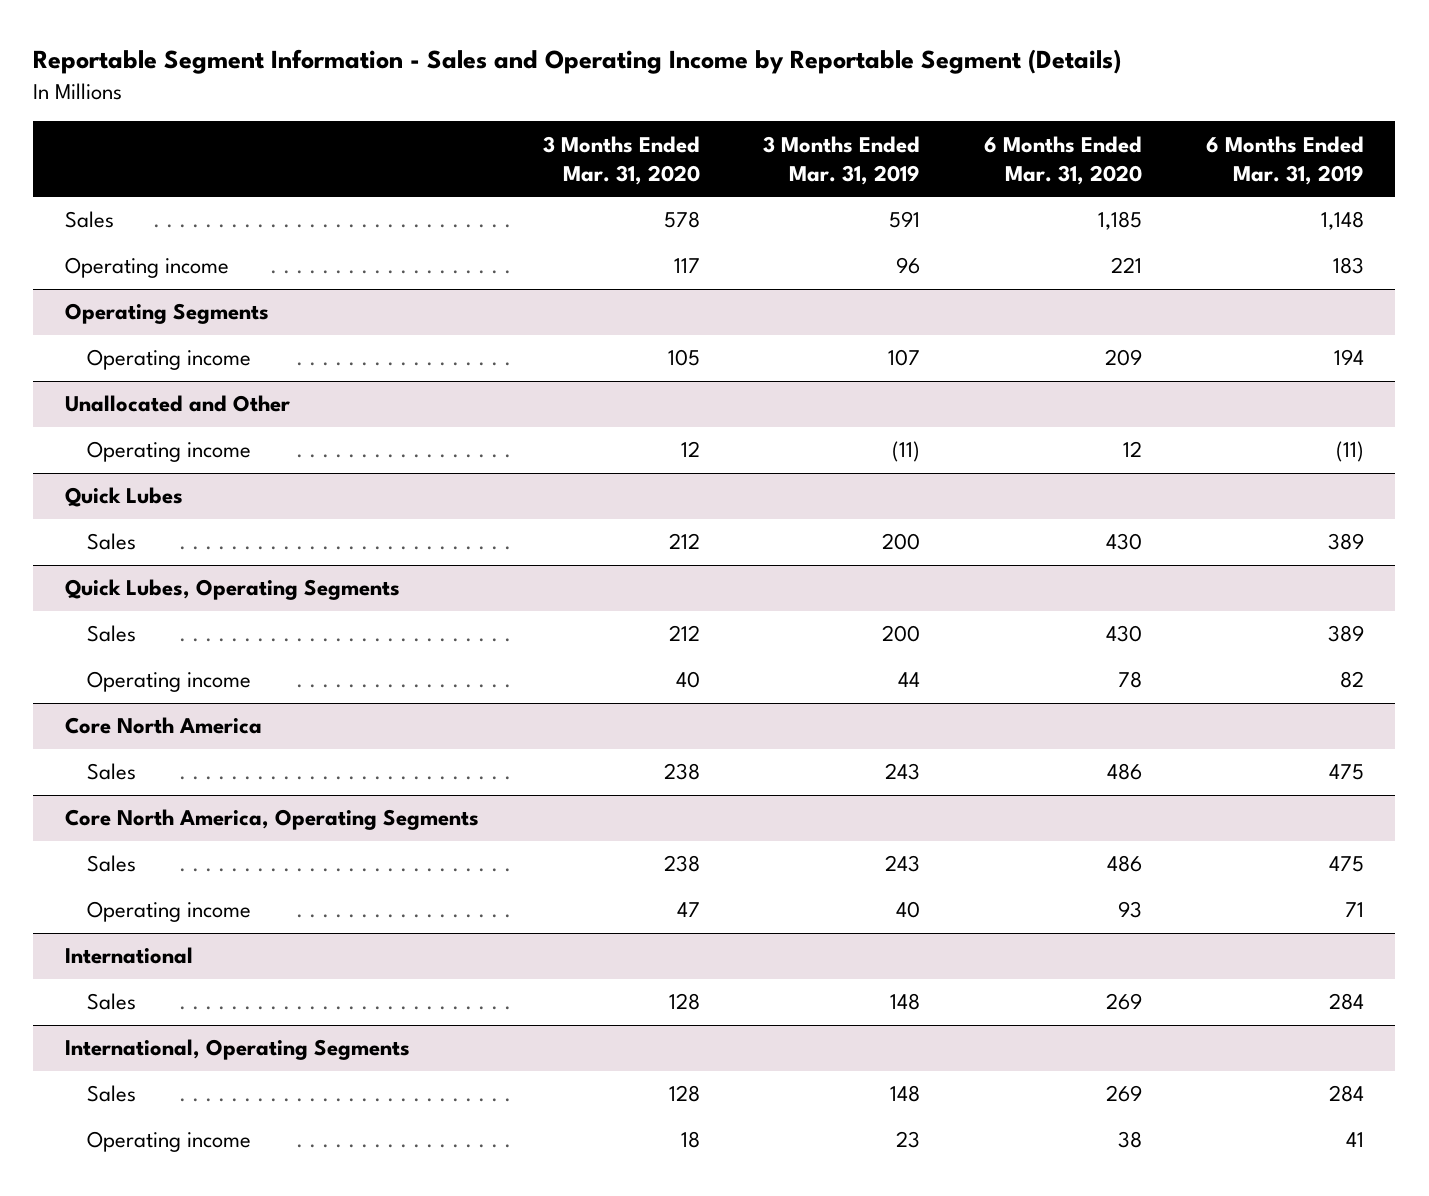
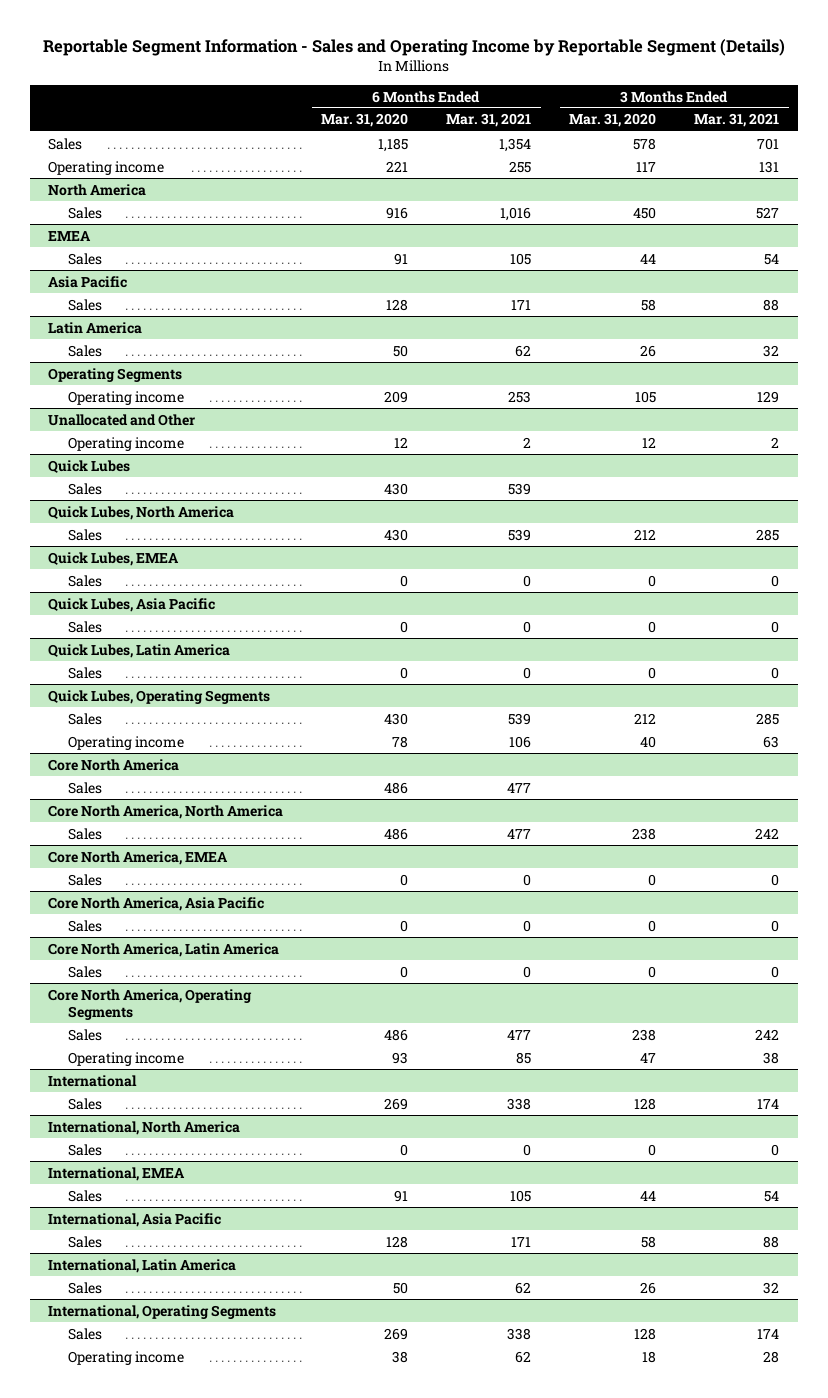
- | 3 Months Ended Mar. 31, 2020 | 3 Months Ended Mar. 31, 2019 | 6 Months Ended Mar. 31, 2020 | 6 Months Ended Mar. 31, 2019
+ | 6 Months Ended Mar. 31, 2020 | 6 Months Ended Mar. 31, 2021 | 3 Months Ended Mar. 31, 2020 | 3 Months Ended Mar. 31, 2021
+ North America
+ Sales | 916 | 1,016 | 450 | 527
+ EMEA
+ Sales | 91 | 105 | 44 | 54
+ Asia Pacific
+ Sales | 128 | 171 | 58 | 88
+ Latin America
+ Sales | 50 | 62 | 26 | 32
@ Quick Lubes
+ Sales | 430 | 539 | |
+ Quick Lubes, North America
+ Quick Lubes, EMEA
+ Sales | 0 | 0 | 0 | 0
+ Quick Lubes, Asia Pacific
+ Sales | 0 | 0 | 0 | 0
+ Quick Lubes, Latin America
+ Sales | 0 | 0 | 0 | 0
@ Core North America
+ Sales | 486 | 477 | |
+ Core North America, North America
+ Core North America, EMEA
+ Sales | 0 | 0 | 0 | 0
+ Core North America, Asia Pacific
+ Sales | 0 | 0 | 0 | 0
+ Core North America, Latin America
+ Sales | 0 | 0 | 0 | 0
+ International, North America
+ Sales | 0 | 0 | 0 | 0
+ International, EMEA
+ Sales | 91 | 105 | 44 | 54
+ International, Asia Pacific
+ Sales | 128 | 171 | 58 | 88
+ International, Latin America
+ Sales | 50 | 62 | 26 | 32

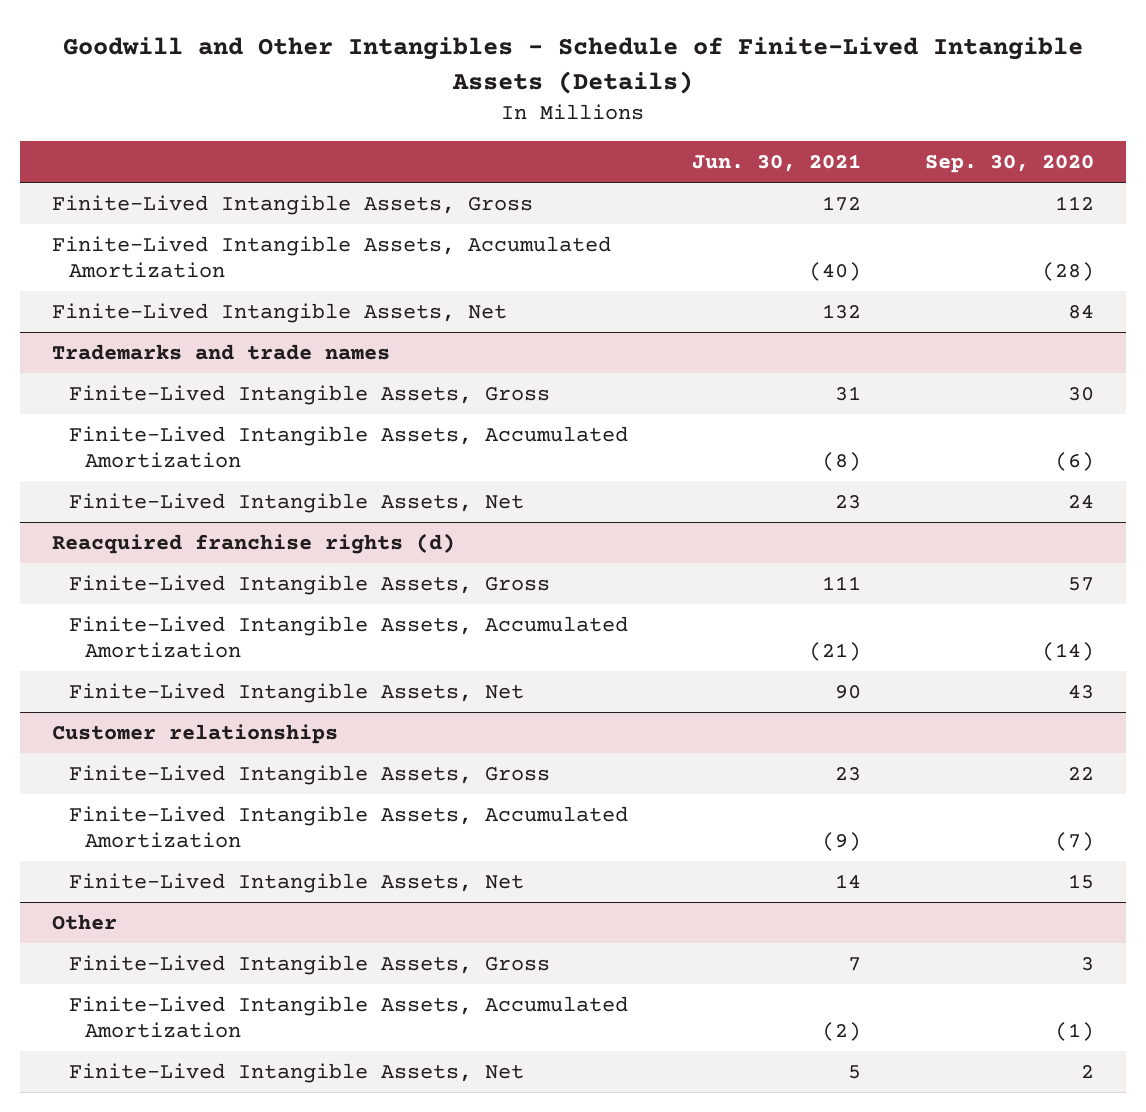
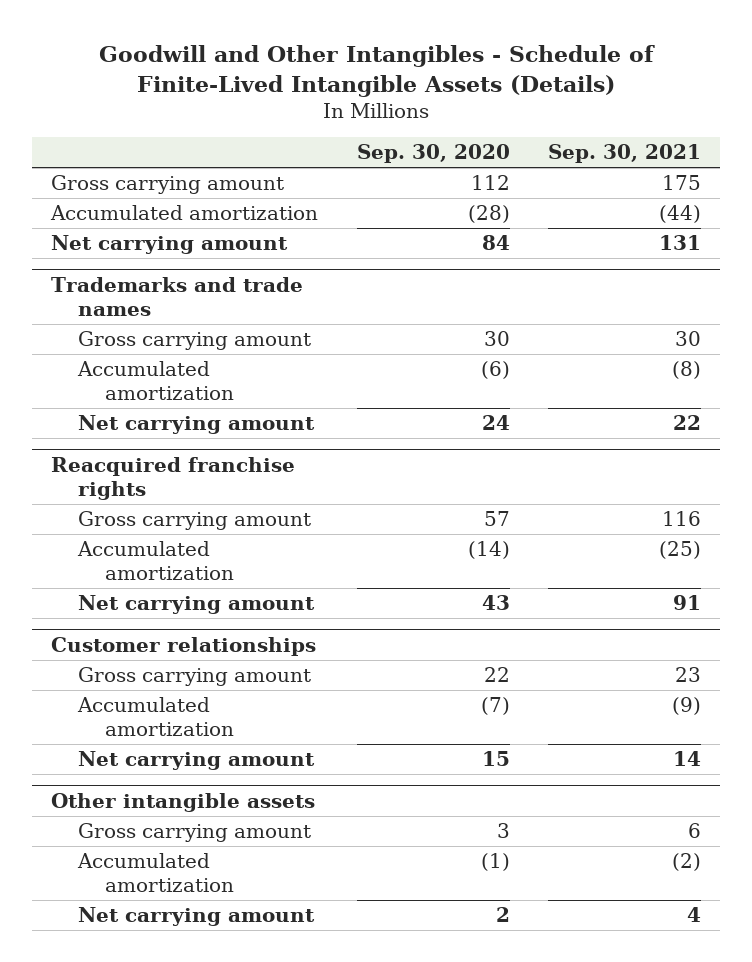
- | Jun. 30, 2021 | Sep. 30, 2020
+ | Sep. 30, 2020 | Sep. 30, 2021
- Finite-Lived Intangible Assets, Gross | 172 | 112
- Finite-Lived Intangible Assets, Accumulated Amortization | (40) | (28)
- Finite-Lived Intangible Assets, Net | 132 | 84
+ Gross carrying amount | 112 | 175
+ Accumulated amortization | (28) | (44)
+ Net carrying amount | 84 | 131
@ Trademarks and trade names
- Finite-Lived Intangible Assets, Gross | 31 | 30
- Finite-Lived Intangible Assets, Accumulated Amortization | (8) | (6)
- Finite-Lived Intangible Assets, Net | 23 | 24
- Reacquired franchise rights (d)
- Finite-Lived Intangible Assets, Gross | 111 | 57
- Finite-Lived Intangible Assets, Accumulated Amortization | (21) | (14)
- Finite-Lived Intangible Assets, Net | 90 | 43
@ Trademarks and trade names
+ Gross carrying amount | 30 | 30
+ Accumulated amortization | (6) | (8)
+ Net carrying amount | 24 | 22
+ Reacquired franchise rights
+ Gross carrying amount | 57 | 116
+ Accumulated amortization | (14) | (25)
+ Net carrying amount | 43 | 91
@ Customer relationships
- Finite-Lived Intangible Assets, Gross | 23 | 22
- Finite-Lived Intangible Assets, Accumulated Amortization | (9) | (7)
- Finite-Lived Intangible Assets, Net | 14 | 15
- Other
- Finite-Lived Intangible Assets, Gross | 7 | 3
- Finite-Lived Intangible Assets, Accumulated Amortization | (2) | (1)
- Finite-Lived Intangible Assets, Net | 5 | 2
@ Customer relationships
+ Gross carrying amount | 22 | 23
+ Accumulated amortization | (7) | (9)
+ Net carrying amount | 15 | 14
+ Other intangible assets
+ Gross carrying amount | 3 | 6
+ Accumulated amortization | (1) | (2)
+ Net carrying amount | 2 | 4

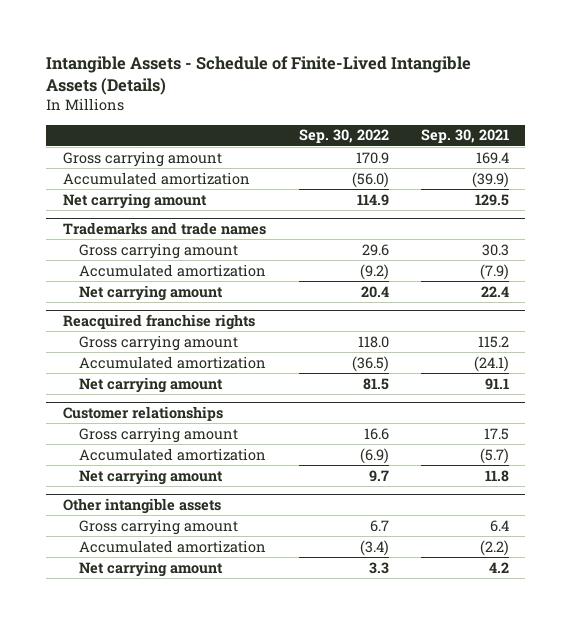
- Goodwill and Other Intangibles - Schedule of Finite-Lived Intangible Assets (Details)
+ Intangible Assets - Schedule of Finite-Lived Intangible Assets (Details)
- | Sep. 30, 2020 | Sep. 30, 2021
+ | Sep. 30, 2022 | Sep. 30, 2021
- Gross carrying amount | 112 | 175
- Accumulated amortization | (28) | (44)
- Net carrying amount | 84 | 131
+ Gross carrying amount | 170.9 | 169.4
+ Accumulated amortization | (56.0) | (39.9)
+ Net carrying amount | 114.9 | 129.5
@ Trademarks and trade names
- Gross carrying amount | 30 | 30
- Accumulated amortization | (6) | (8)
- Net carrying amount | 24 | 22
+ Gross carrying amount | 29.6 | 30.3
+ Accumulated amortization | (9.2) | (7.9)
+ Net carrying amount | 20.4 | 22.4
@ Reacquired franchise rights
- Gross carrying amount | 57 | 116
- Accumulated amortization | (14) | (25)
- Net carrying amount | 43 | 91
+ Gross carrying amount | 118.0 | 115.2
+ Accumulated amortization | (36.5) | (24.1)
+ Net carrying amount | 81.5 | 91.1
@ Customer relationships
- Gross carrying amount | 22 | 23
- Accumulated amortization | (7) | (9)
- Net carrying amount | 15 | 14
+ Gross carrying amount | 16.6 | 17.5
+ Accumulated amortization | (6.9) | (5.7)
+ Net carrying amount | 9.7 | 11.8
@ Other intangible assets
- Gross carrying amount | 3 | 6
- Accumulated amortization | (1) | (2)
- Net carrying amount | 2 | 4
+ Gross carrying amount | 6.7 | 6.4
+ Accumulated amortization | (3.4) | (2.2)
+ Net carrying amount | 3.3 | 4.2

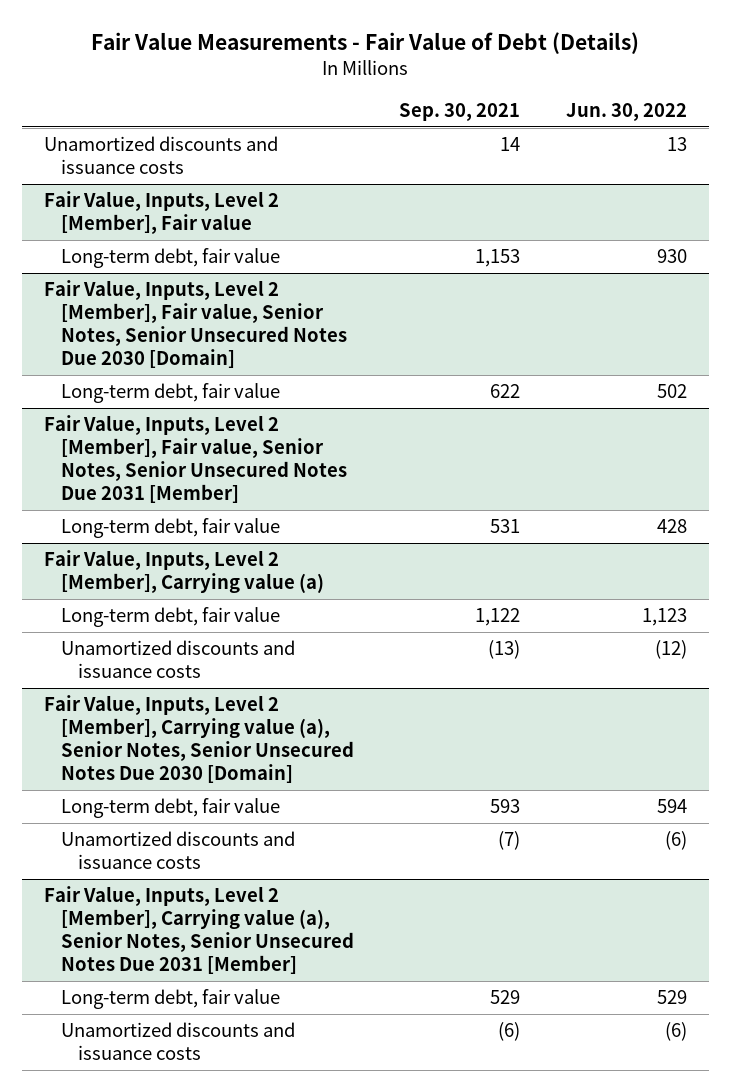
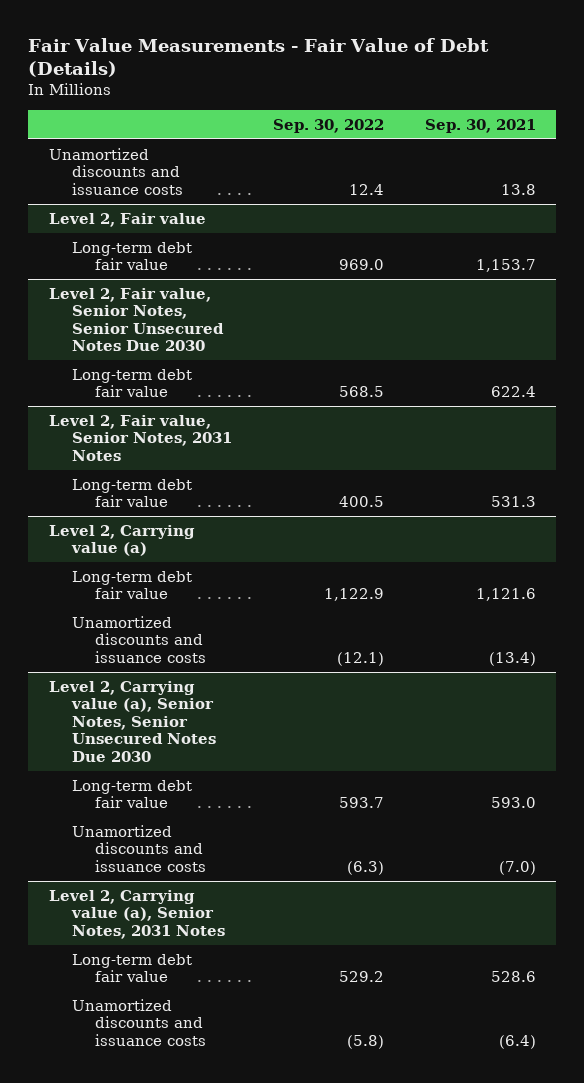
- | Sep. 30, 2021 | Jun. 30, 2022
+ | Sep. 30, 2022 | Sep. 30, 2021
- Unamortized discounts and issuance costs | 14 | 13
- Fair Value, Inputs, Level 2 [Member], Fair value
- Long-term debt, fair value | 1,153 | 930
- Fair Value, Inputs, Level 2 [Member], Fair value, Senior Notes, Senior Unsecured Notes Due 2030 [Domain]
- Long-term debt, fair value | 622 | 502
- Fair Value, Inputs, Level 2 [Member], Fair value, Senior Notes, Senior Unsecured Notes Due 2031 [Member]
- Long-term debt, fair value | 531 | 428
- Fair Value, Inputs, Level 2 [Member], Carrying value (a)
- Long-term debt, fair value | 1,122 | 1,123
- Unamortized discounts and issuance costs | (13) | (12)
- Fair Value, Inputs, Level 2 [Member], Carrying value (a), Senior Notes, Senior Unsecured Notes Due 2030 [Domain]
- Long-term debt, fair value | 593 | 594
- Unamortized discounts and issuance costs | (7) | (6)
- Fair Value, Inputs, Level 2 [Member], Carrying value (a), Senior Notes, Senior Unsecured Notes Due 2031 [Member]
- Long-term debt, fair value | 529 | 529
- Unamortized discounts and issuance costs | (6) | (6)
+ Unamortized discounts and issuance costs | 12.4 | 13.8
+ Level 2, Fair value
+ Long-term debt fair value | 969.0 | 1,153.7
+ Level 2, Fair value, Senior Notes, Senior Unsecured Notes Due 2030
+ Long-term debt fair value | 568.5 | 622.4
+ Level 2, Fair value, Senior Notes, 2031 Notes
+ Long-term debt fair value | 400.5 | 531.3
+ Level 2, Carrying value (a)
+ Long-term debt fair value | 1,122.9 | 1,121.6
+ Unamortized discounts and issuance costs | (12.1) | (13.4)
+ Level 2, Carrying value (a), Senior Notes, Senior Unsecured Notes Due 2030
+ Long-term debt fair value | 593.7 | 593.0
+ Unamortized discounts and issuance costs | (6.3) | (7.0)
+ Level 2, Carrying value (a), Senior Notes, 2031 Notes
+ Long-term debt fair value | 529.2 | 528.6
+ Unamortized discounts and issuance costs | (5.8) | (6.4)

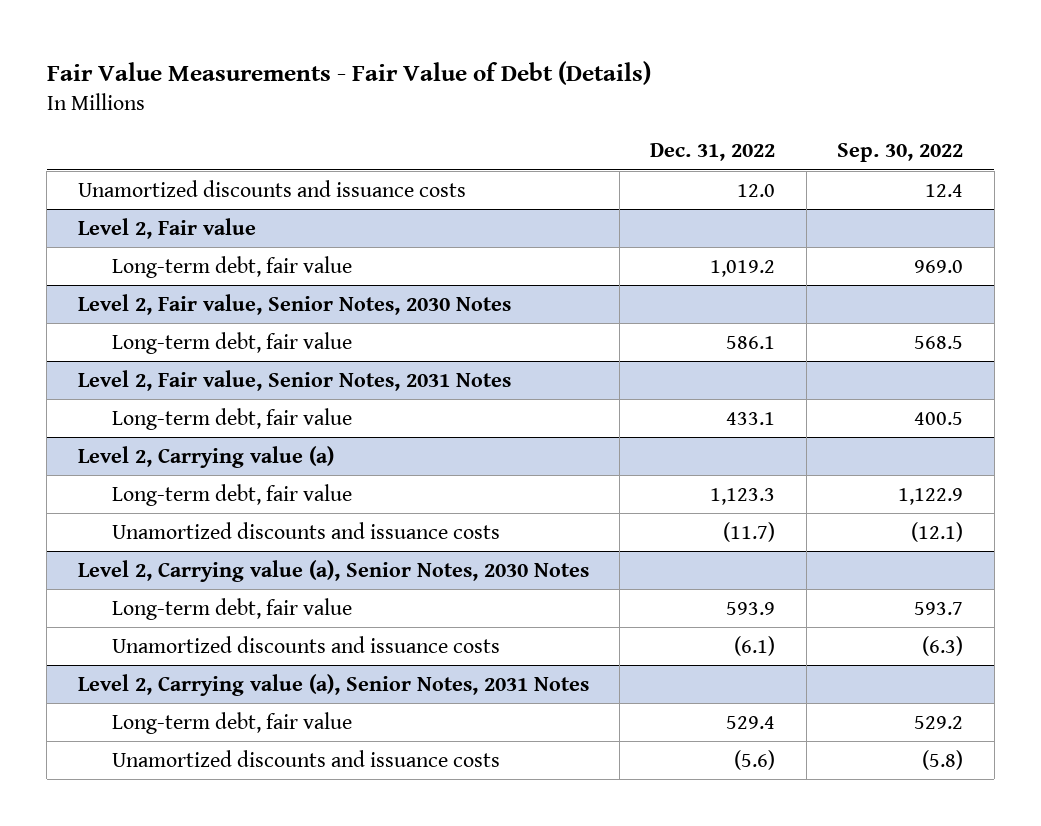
- | Sep. 30, 2022 | Sep. 30, 2021
+ | Dec. 31, 2022 | Sep. 30, 2022
@ Level 2, Fair value
- Long-term debt fair value | 969.0 | 1,153.7
- Level 2, Fair value, Senior Notes, Senior Unsecured Notes Due 2030
- Long-term debt fair value | 568.5 | 622.4
@ Level 2, Fair value
+ Long-term debt, fair value | 1,019.2 | 969.0
+ Level 2, Fair value, Senior Notes, 2030 Notes
+ Long-term debt, fair value | 586.1 | 568.5
@ Level 2, Fair value, Senior Notes, 2031 Notes
- Long-term debt fair value | 400.5 | 531.3
+ Long-term debt, fair value | 433.1 | 400.5
@ Level 2, Carrying value (a)
- Long-term debt fair value | 1,122.9 | 1,121.6
+ Long-term debt, fair value | 1,123.3 | 1,122.9
- Level 2, Carrying value (a), Senior Notes, Senior Unsecured Notes Due 2030
- Long-term debt fair value | 593.7 | 593.0
+ Level 2, Carrying value (a), Senior Notes, 2030 Notes
+ Long-term debt, fair value | 593.9 | 593.7
@ Level 2, Carrying value (a), Senior Notes, 2031 Notes
- Long-term debt fair value | 529.2 | 528.6
+ Long-term debt, fair value | 529.4 | 529.2

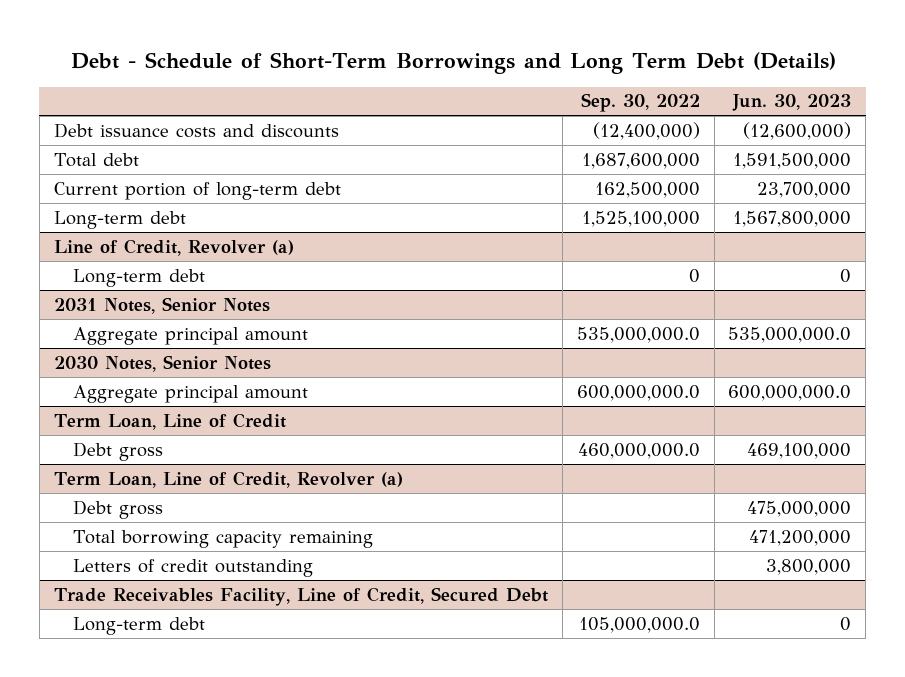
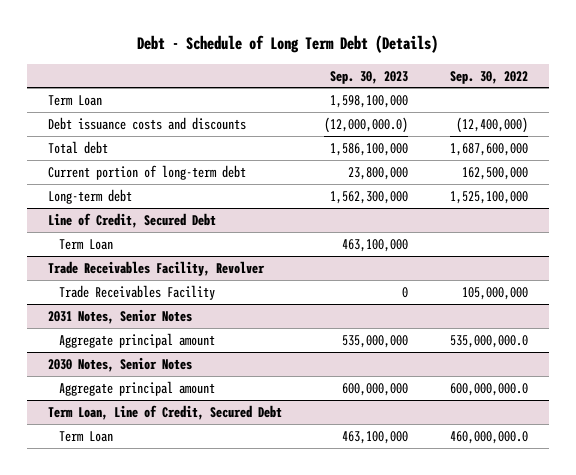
- Debt - Schedule of Short-Term Borrowings and Long Term Debt (Details)
+ Debt - Schedule of Long Term Debt (Details)
- | Sep. 30, 2022 | Jun. 30, 2023
+ | Sep. 30, 2023 | Sep. 30, 2022
+ Term Loan | 1,598,100,000 |
- Line of Credit, Revolver (a)
- Long-term debt | 0 | 0
+ Line of Credit, Secured Debt
+ Term Loan | 463,100,000 |
+ Trade Receivables Facility, Revolver
+ Trade Receivables Facility | 0 | 105,000,000
- Term Loan, Line of Credit
- Debt gross | 460,000,000.0 | 469,100,000
- Term Loan, Line of Credit, Revolver (a)
- Debt gross | | 475,000,000
- Total borrowing capacity remaining | | 471,200,000
- Letters of credit outstanding | | 3,800,000
- Trade Receivables Facility, Line of Credit, Secured Debt
- Long-term debt | 105,000,000.0 | 0
+ Term Loan, Line of Credit, Secured Debt
+ Term Loan | 463,100,000 | 460,000,000.0

